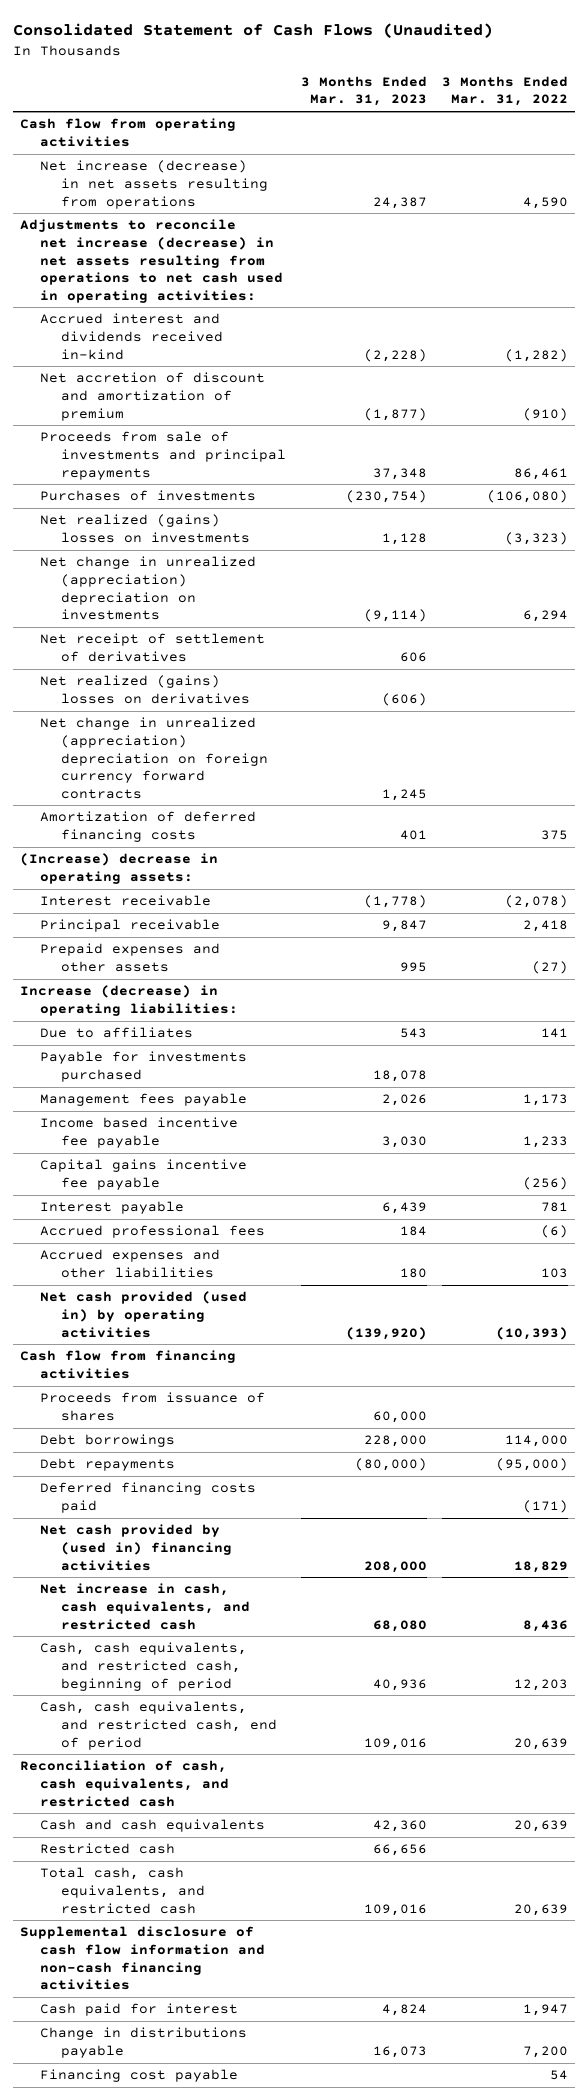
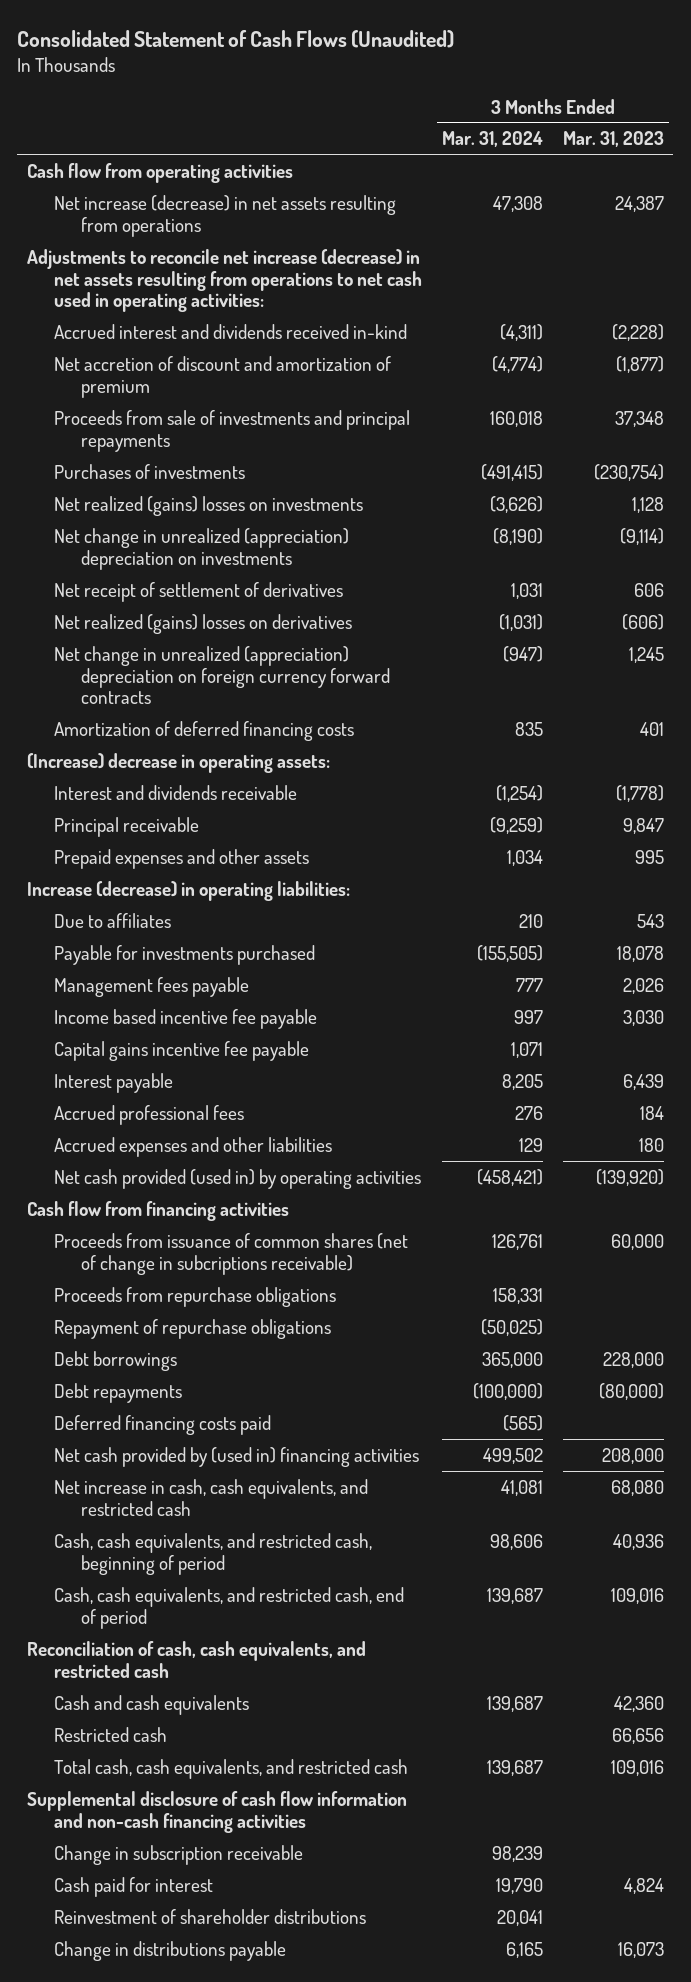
- | 3 Months Ended Mar. 31, 2023 | 3 Months Ended Mar. 31, 2022
+ | 3 Months Ended Mar. 31, 2024 | 3 Months Ended Mar. 31, 2023
- Interest receivable | (1,778) | (2,078)
+ Interest and dividends receivable | (1,254) | (1,778)
- Proceeds from issuance of shares | 60,000 |
+ Proceeds from issuance of common shares (net of change in subcriptions receivable) | 126,761 | 60,000
+ Proceeds from repurchase obligations | 158,331 |
+ Repayment of repurchase obligations | (50,025) |
+ Change in subscription receivable | 98,239 |
+ Reinvestment of shareholder distributions | 20,041 |
- Financing cost payable | | 54

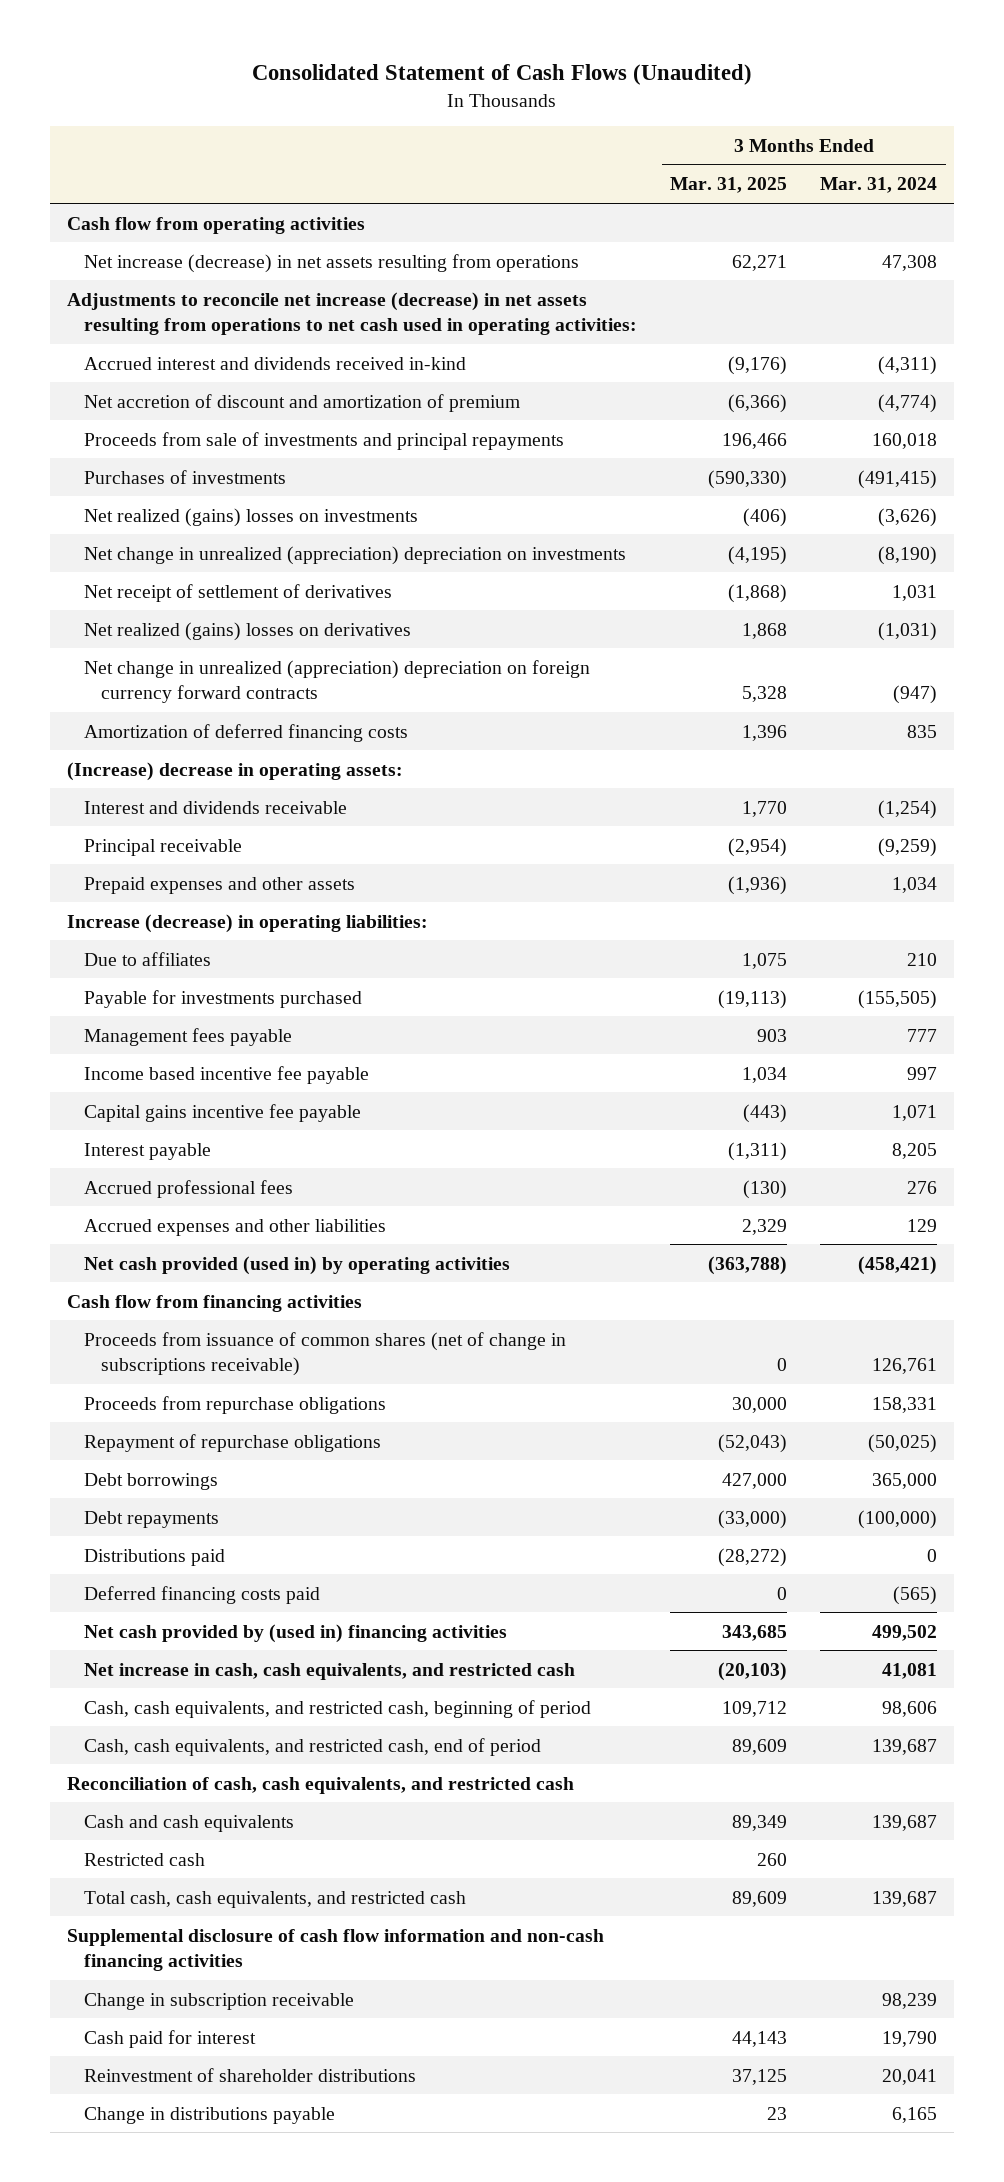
- | 3 Months Ended Mar. 31, 2024 | 3 Months Ended Mar. 31, 2023
+ | 3 Months Ended Mar. 31, 2025 | 3 Months Ended Mar. 31, 2024
- Proceeds from issuance of common shares (net of change in subcriptions receivable) | 126,761 | 60,000
+ Proceeds from issuance of common shares (net of change in subscriptions receivable) | 0 | 126,761
+ Distributions paid | (28,272) | 0

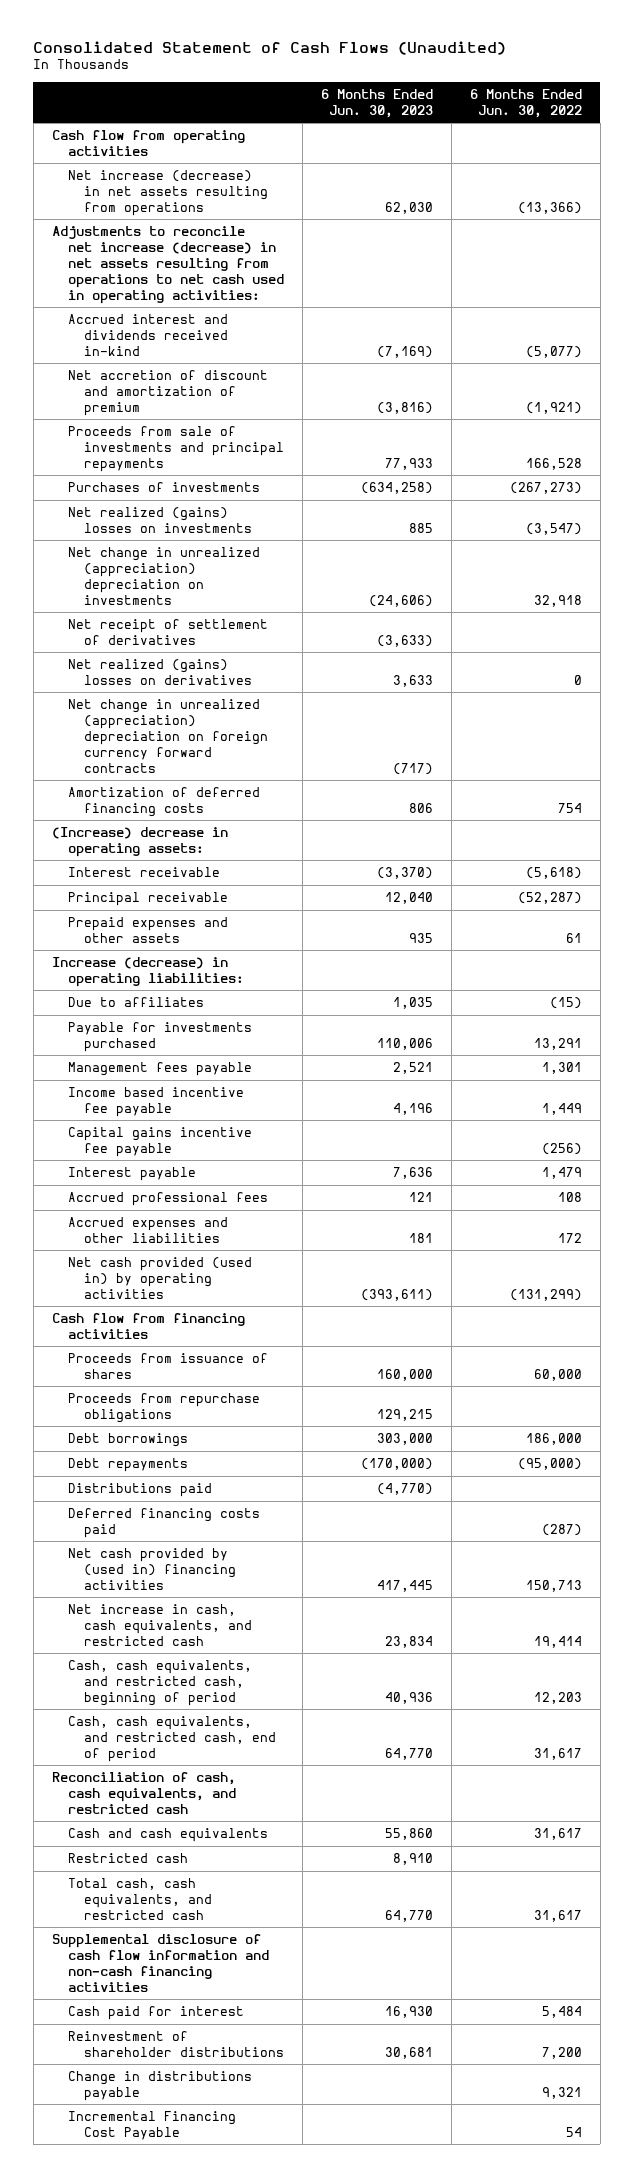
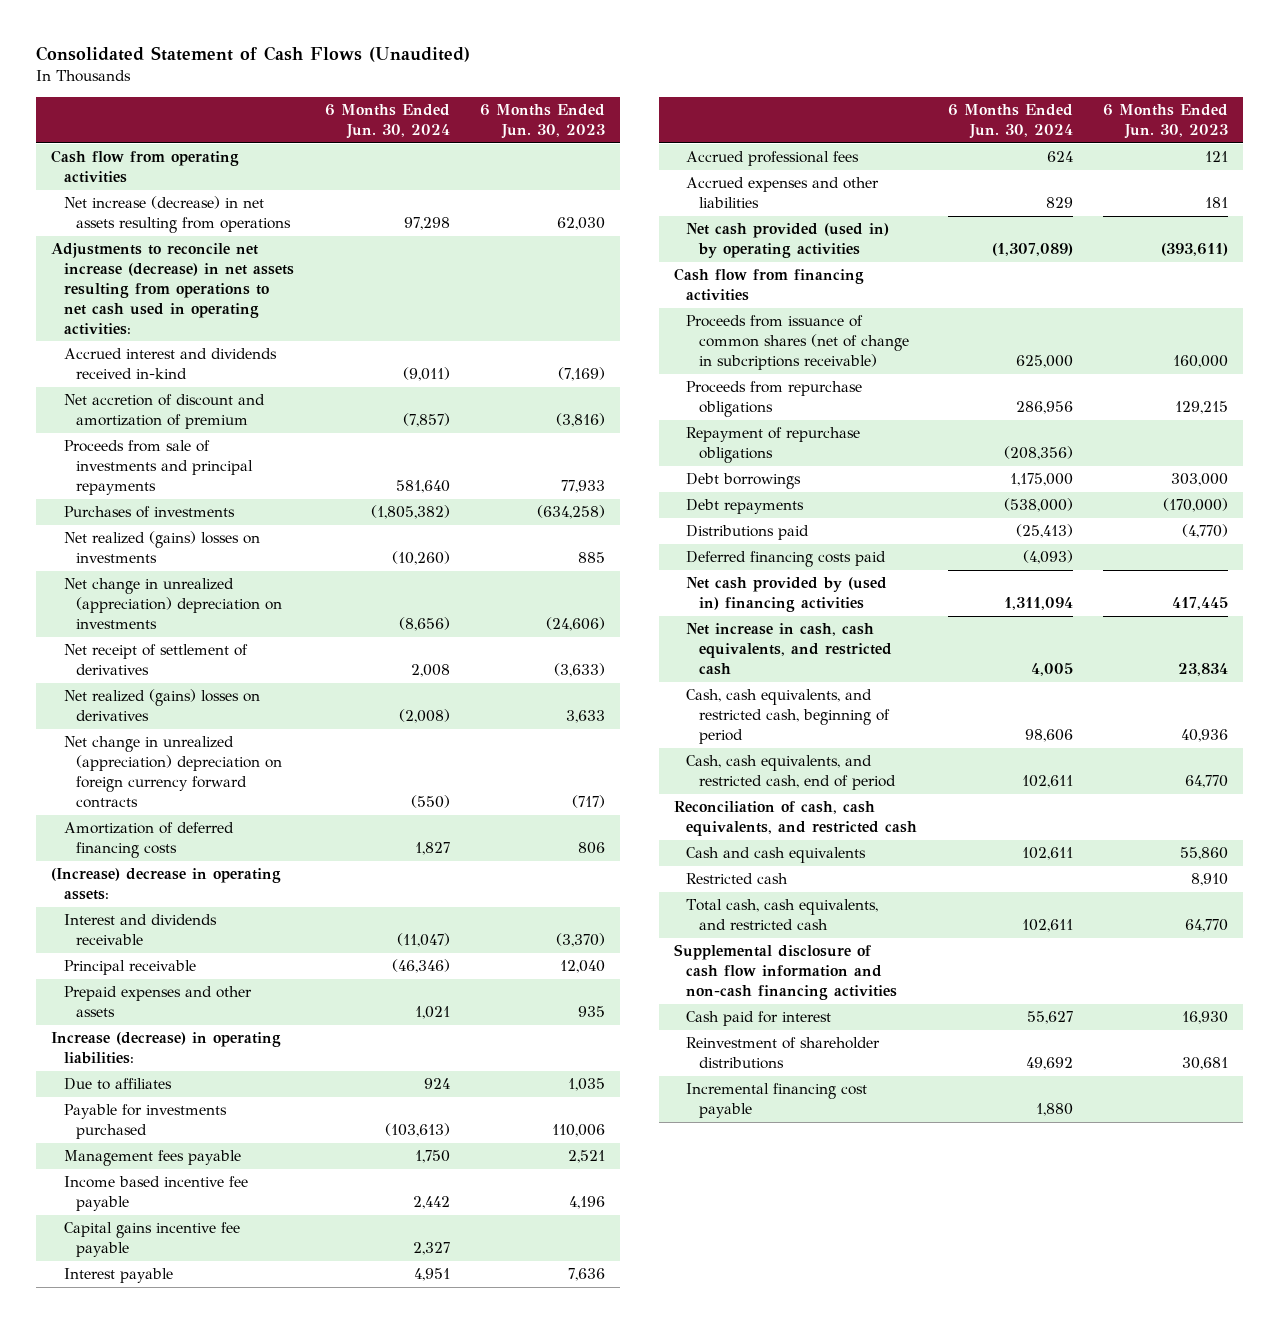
- | 6 Months Ended Jun. 30, 2023 | 6 Months Ended Jun. 30, 2022
+ | 6 Months Ended Jun. 30, 2024 | 6 Months Ended Jun. 30, 2023
- Interest receivable | (3,370) | (5,618)
+ Interest and dividends receivable | (11,047) | (3,370)
- Proceeds from issuance of shares | 160,000 | 60,000
+ Proceeds from issuance of common shares (net of change in subcriptions receivable) | 625,000 | 160,000
+ Repayment of repurchase obligations | (208,356) |
- Change in distributions payable | | 9,321
- Incremental Financing Cost Payable | | 54
+ Incremental financing cost payable | 1,880 |

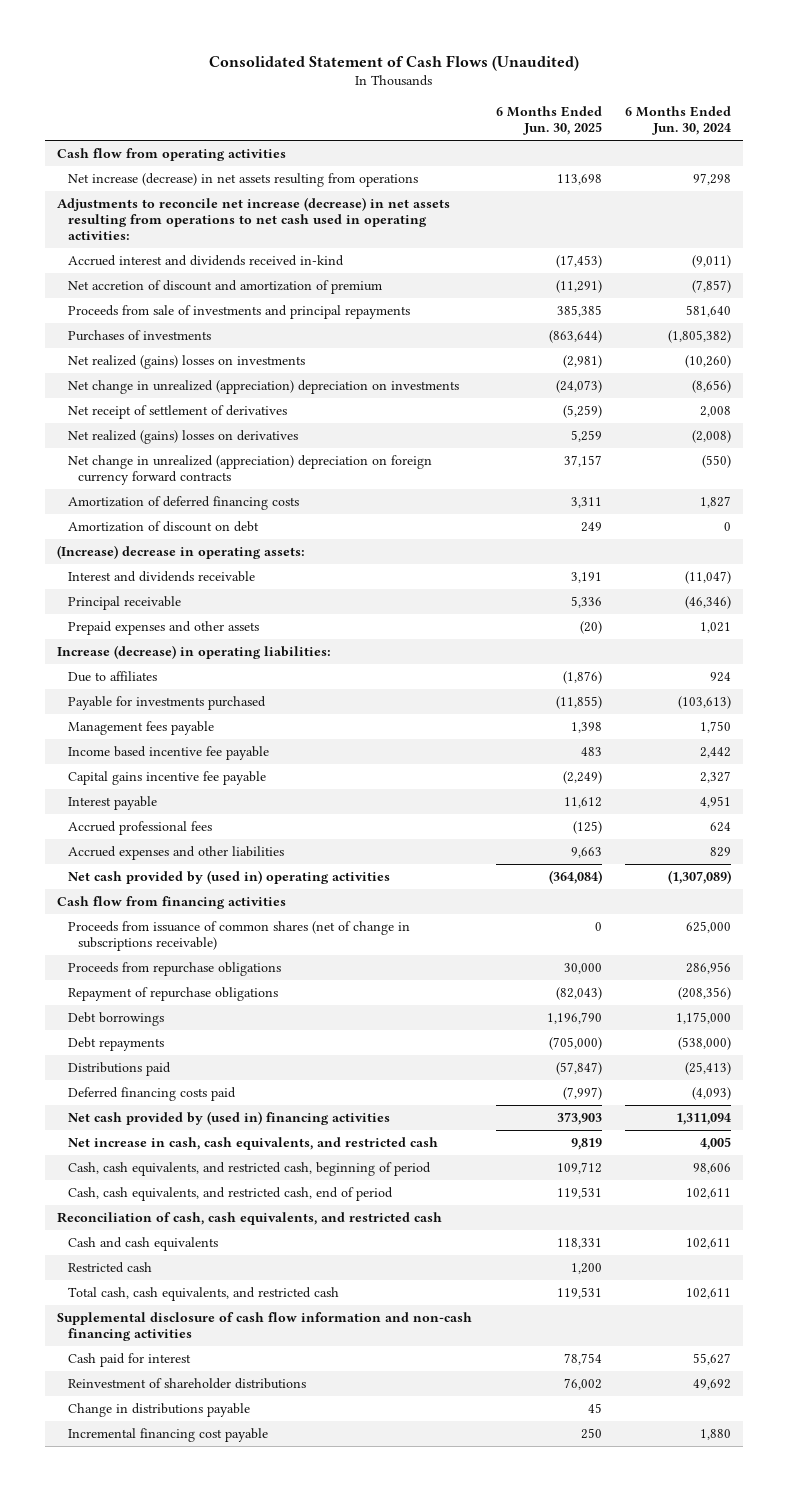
- | 6 Months Ended Jun. 30, 2024 | 6 Months Ended Jun. 30, 2023
+ | 6 Months Ended Jun. 30, 2025 | 6 Months Ended Jun. 30, 2024
+ Amortization of discount on debt | 249 | 0
- Net cash provided (used in) by operating activities | (1,307,089) | (393,611)
+ Net cash provided by (used in) operating activities | (364,084) | (1,307,089)
- Proceeds from issuance of common shares (net of change in subcriptions receivable) | 625,000 | 160,000
+ Proceeds from issuance of common shares (net of change in subscriptions receivable) | 0 | 625,000
+ Change in distributions payable | 45 |

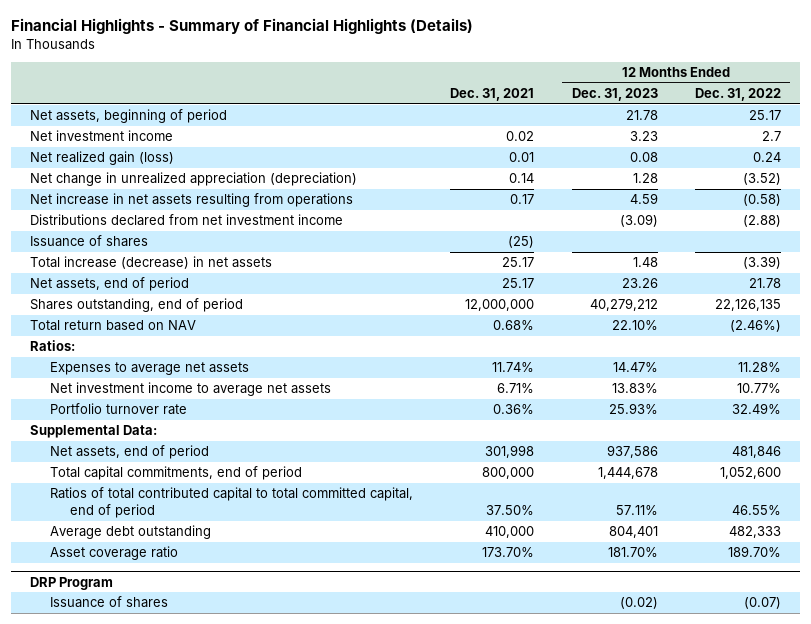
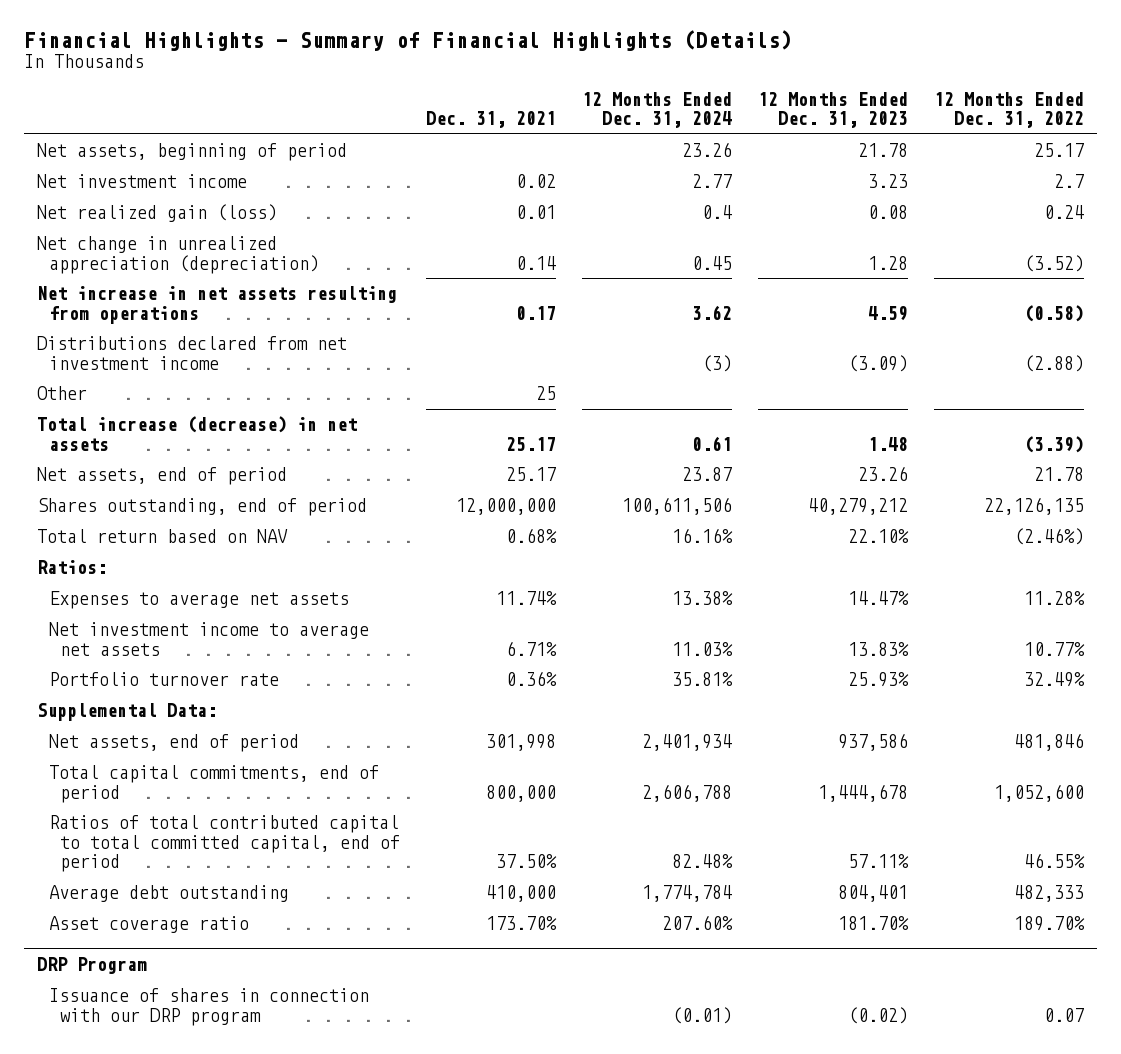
- | Dec. 31, 2021 | 12 Months Ended Dec. 31, 2023 | 12 Months Ended Dec. 31, 2022
+ | Dec. 31, 2021 | 12 Months Ended Dec. 31, 2024 | 12 Months Ended Dec. 31, 2023 | 12 Months Ended Dec. 31, 2022
- Issuance of shares | (25) | |
+ Other | 25 | | |
@ DRP Program
- Issuance of shares | | (0.02) | (0.07)
+ Issuance of shares in connection with our DRP program | | (0.01) | (0.02) | 0.07

